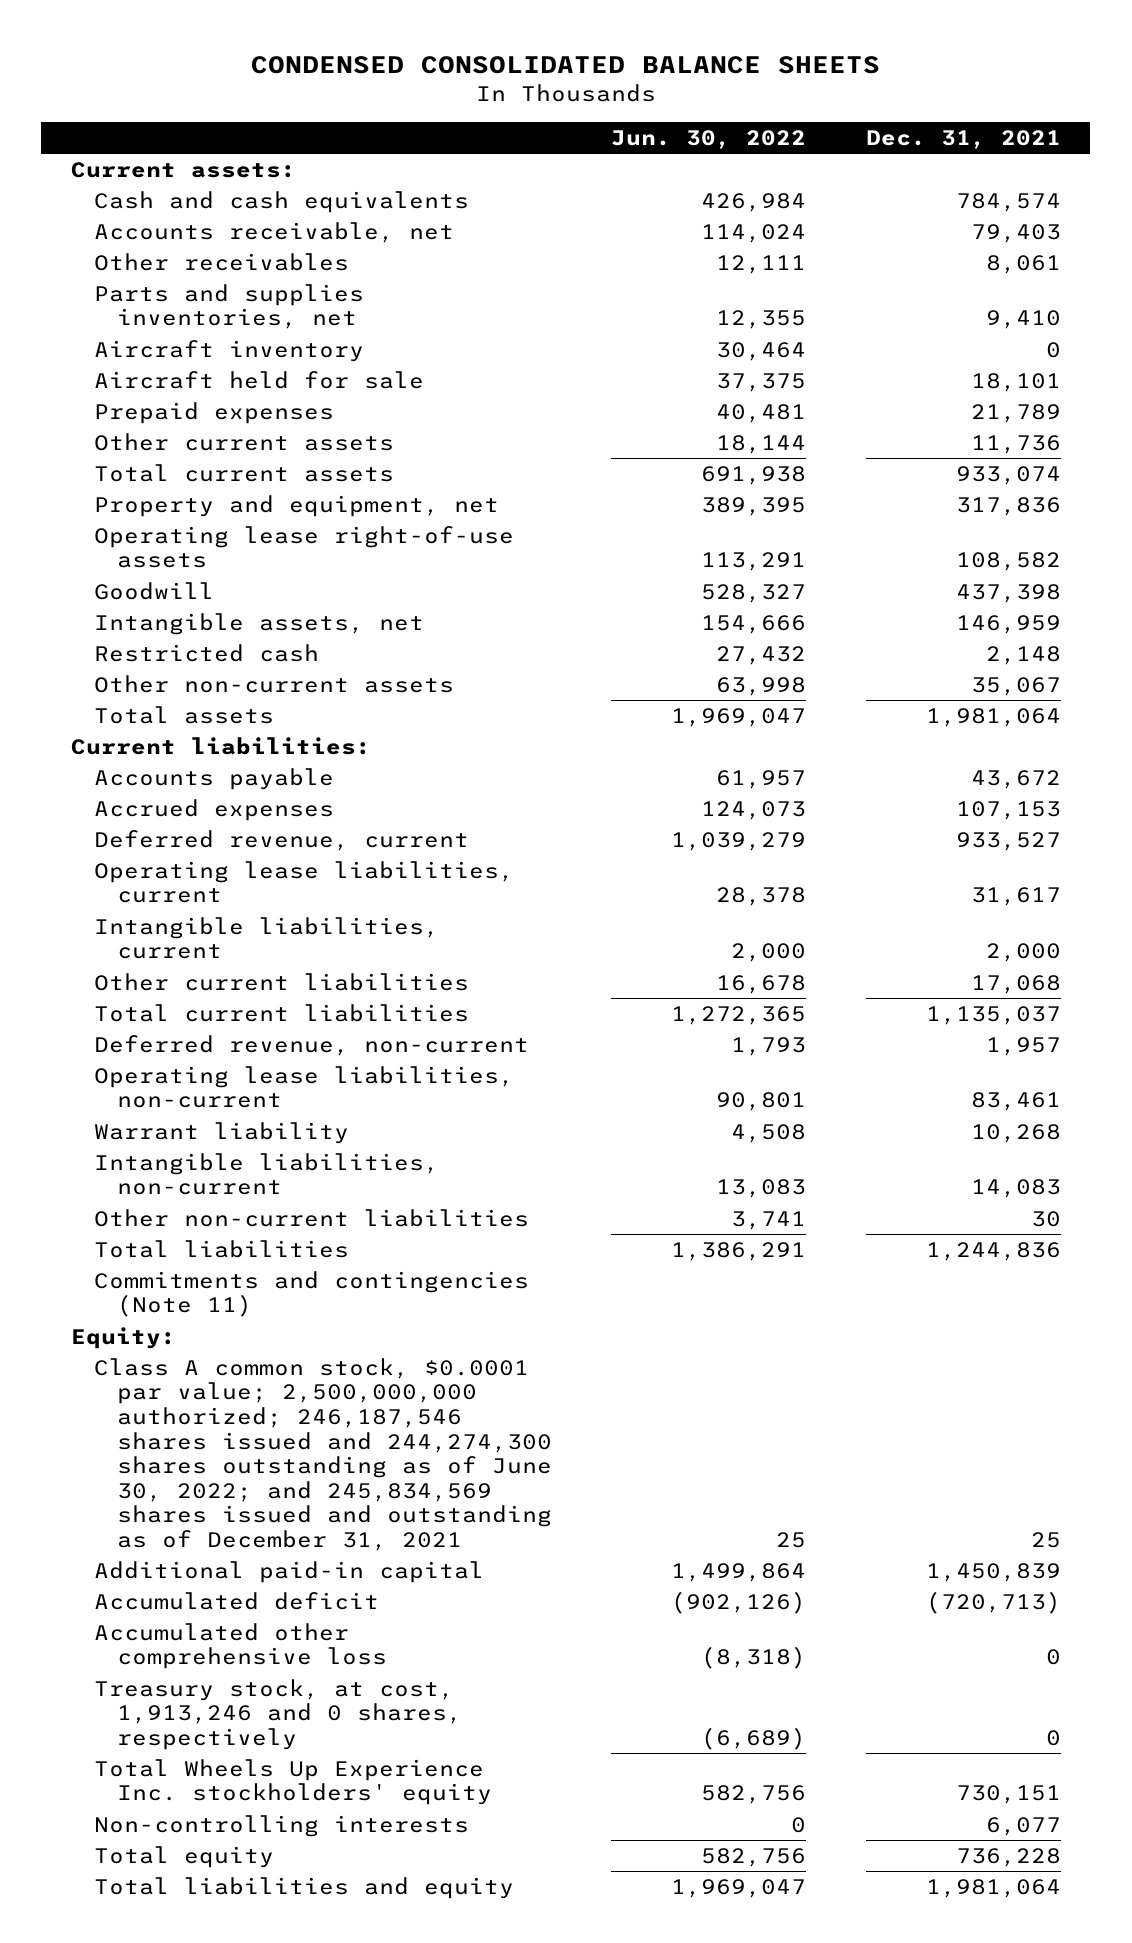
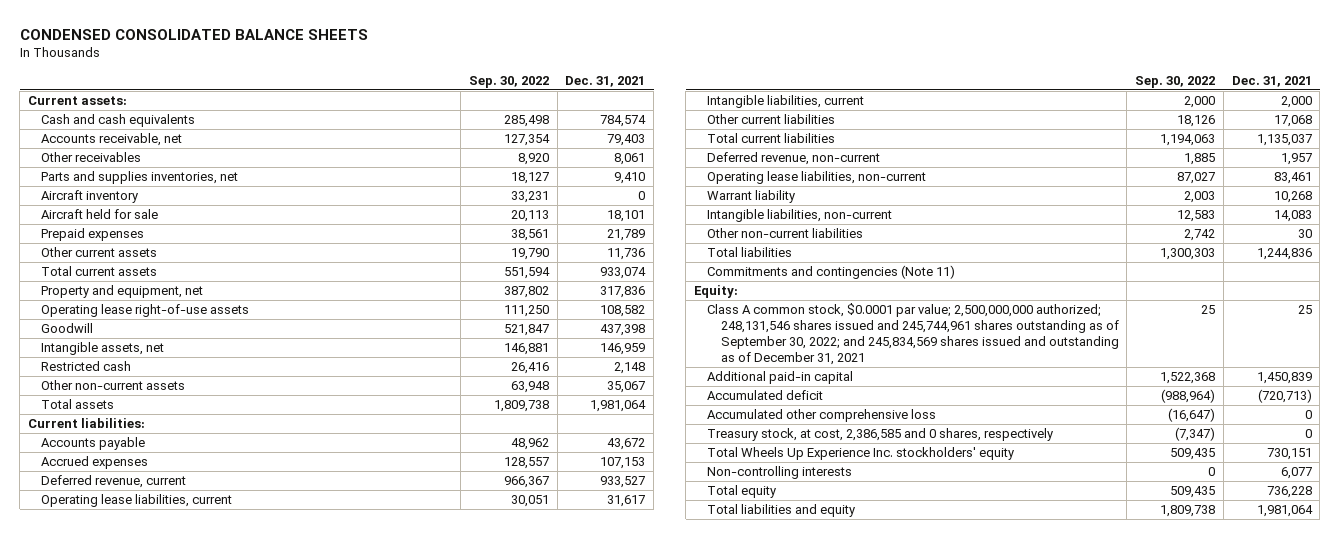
- | Jun. 30, 2022 | Dec. 31, 2021
+ | Sep. 30, 2022 | Dec. 31, 2021
- Class A common stock, $0.0001 par value; 2,500,000,000 authorized; 246,187,546 shares issued and 244,274,300 shares outstanding as of June 30, 2022; and 245,834,569 shares issued and outstanding as of December 31, 2021 | 25 | 25
+ Class A common stock, $0.0001 par value; 2,500,000,000 authorized; 248,131,546 shares issued and 245,744,961 shares outstanding as of September 30, 2022; and 245,834,569 shares issued and outstanding as of December 31, 2021 | 25 | 25
- Treasury stock, at cost, 1,913,246 and 0 shares, respectively | (6,689) | 0
+ Treasury stock, at cost, 2,386,585 and 0 shares, respectively | (7,347) | 0

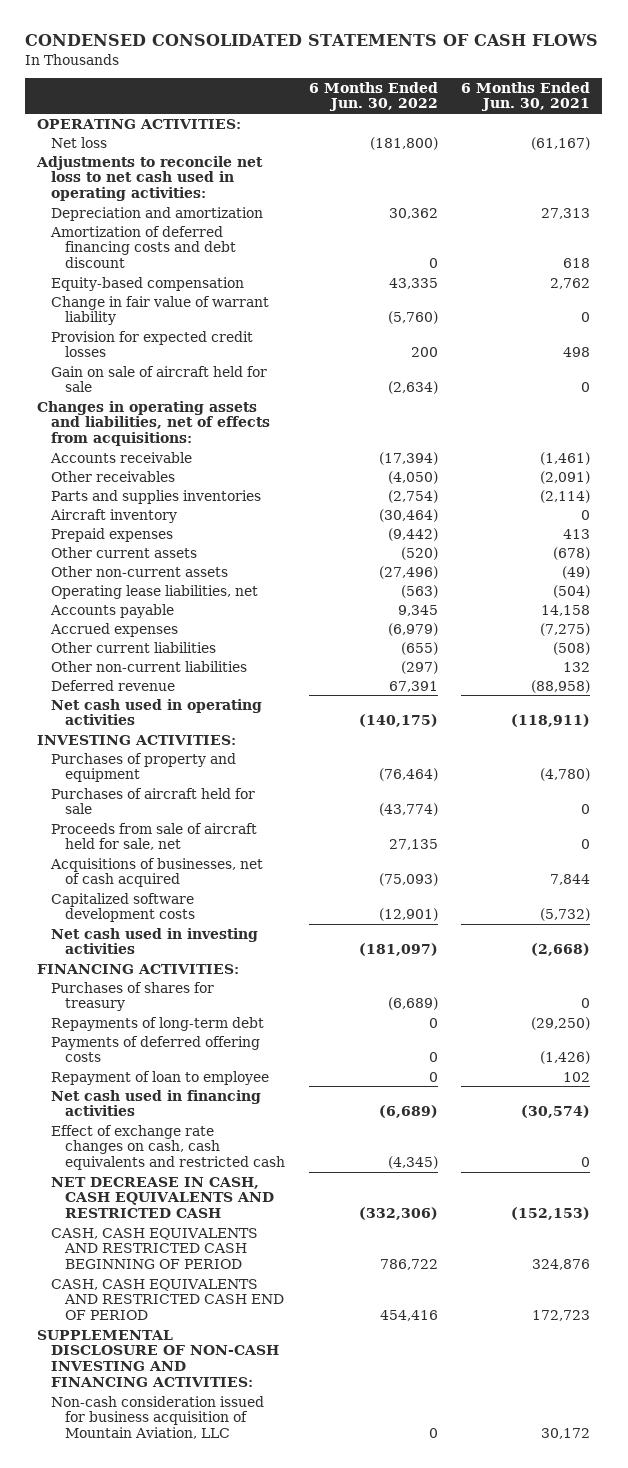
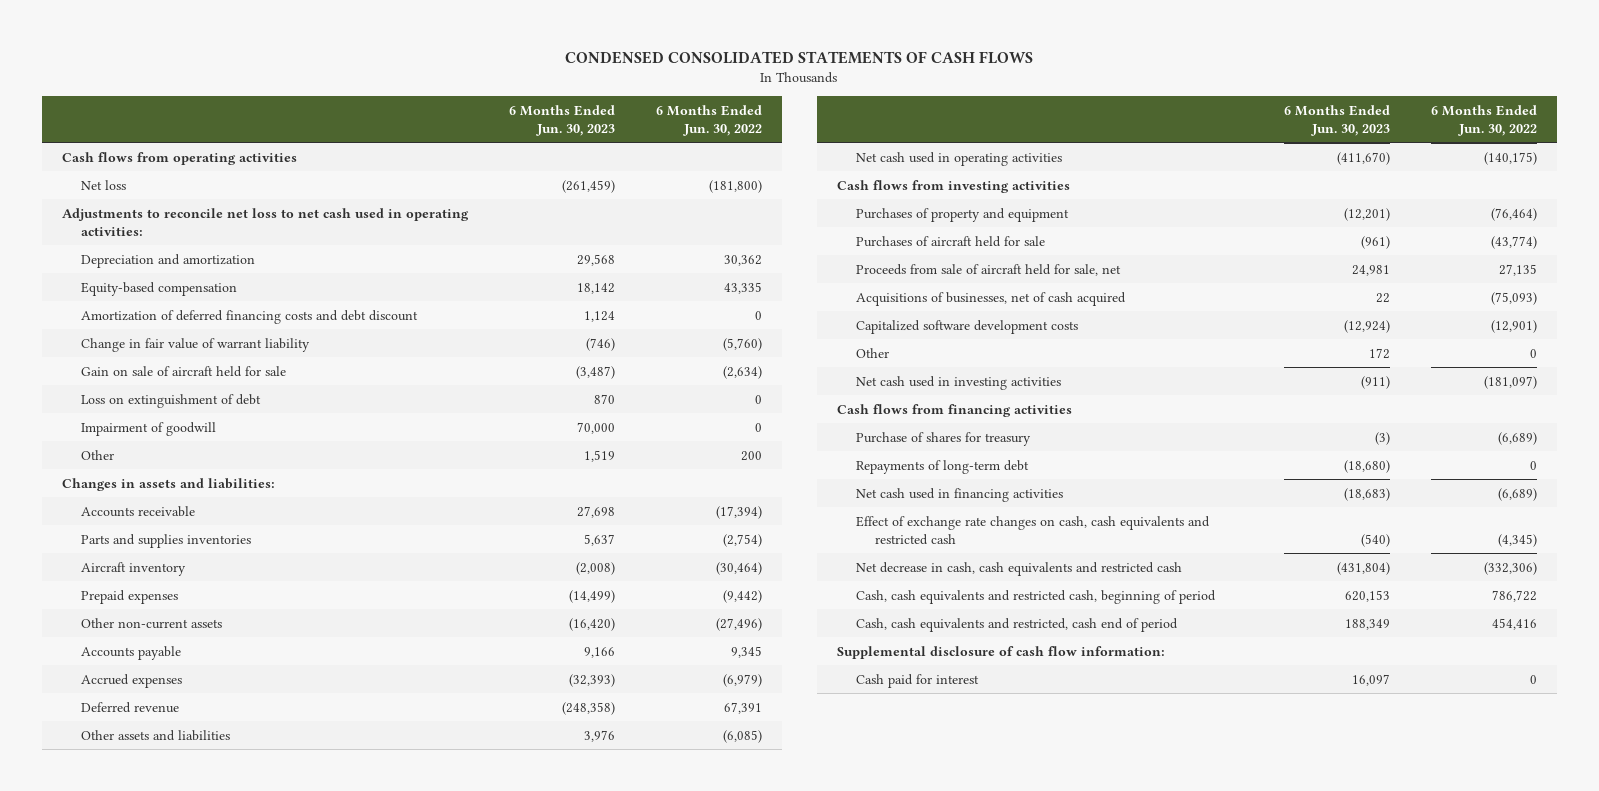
- | 6 Months Ended Jun. 30, 2022 | 6 Months Ended Jun. 30, 2021
+ | 6 Months Ended Jun. 30, 2023 | 6 Months Ended Jun. 30, 2022
- OPERATING ACTIVITIES:
+ Cash flows from operating activities
moved down: Amortization of deferred financing costs and debt discount | 1,124 | 0
- Provision for expected credit losses | 200 | 498
- Changes in operating assets and liabilities, net of effects from acquisitions:
+ Loss on extinguishment of debt | 870 | 0
+ Impairment of goodwill | 70,000 | 0
+ Other | 1,519 | 200
+ Changes in assets and liabilities:
- Other receivables | (4,050) | (2,091)
- Other current assets | (520) | (678)
- Operating lease liabilities, net | (563) | (504)
- Other current liabilities | (655) | (508)
- Other non-current liabilities | (297) | 132
+ Other assets and liabilities | 3,976 | (6,085)
- INVESTING ACTIVITIES:
+ Cash flows from investing activities
+ Other | 172 | 0
- FINANCING ACTIVITIES:
- Purchases of shares for treasury | (6,689) | 0
+ Cash flows from financing activities
+ Purchase of shares for treasury | (3) | (6,689)
- Payments of deferred offering costs | 0 | (1,426)
- Repayment of loan to employee | 0 | 102
- NET DECREASE IN CASH, CASH EQUIVALENTS AND RESTRICTED CASH | (332,306) | (152,153)
- CASH, CASH EQUIVALENTS AND RESTRICTED CASH BEGINNING OF PERIOD | 786,722 | 324,876
- CASH, CASH EQUIVALENTS AND RESTRICTED CASH END OF PERIOD | 454,416 | 172,723
- SUPPLEMENTAL DISCLOSURE OF NON-CASH INVESTING AND FINANCING ACTIVITIES:
- Non-cash consideration issued for business acquisition of Mountain Aviation, LLC | 0 | 30,172
+ Net decrease in cash, cash equivalents and restricted cash | (431,804) | (332,306)
+ Cash, cash equivalents and restricted cash, beginning of period | 620,153 | 786,722
+ Cash, cash equivalents and restricted, cash end of period | 188,349 | 454,416
+ Supplemental disclosure of cash flow information:
+ Cash paid for interest | 16,097 | 0

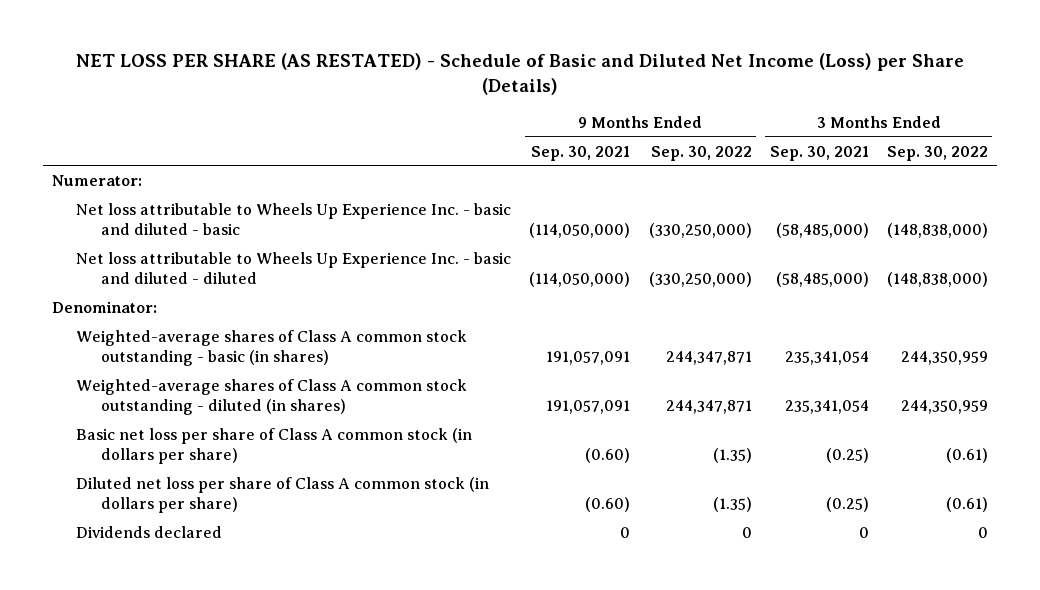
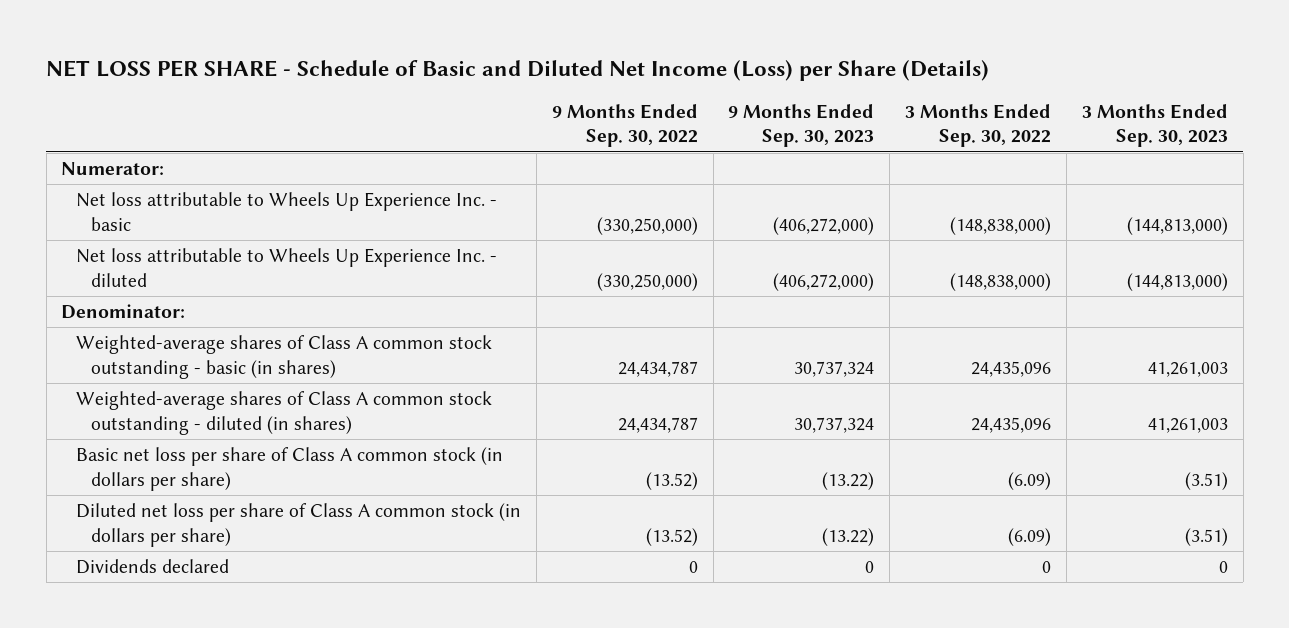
- NET LOSS PER SHARE (AS RESTATED) - Schedule of Basic and Diluted Net Income (Loss) per Share (Details)
+ NET LOSS PER SHARE - Schedule of Basic and Diluted Net Income (Loss) per Share (Details)
- | 9 Months Ended Sep. 30, 2021 | 9 Months Ended Sep. 30, 2022 | 3 Months Ended Sep. 30, 2021 | 3 Months Ended Sep. 30, 2022
+ | 9 Months Ended Sep. 30, 2022 | 9 Months Ended Sep. 30, 2023 | 3 Months Ended Sep. 30, 2022 | 3 Months Ended Sep. 30, 2023
- Net loss attributable to Wheels Up Experience Inc. - basic and diluted - basic | (114,050,000) | (330,250,000) | (58,485,000) | (148,838,000)
- Net loss attributable to Wheels Up Experience Inc. - basic and diluted - diluted | (114,050,000) | (330,250,000) | (58,485,000) | (148,838,000)
+ Net loss attributable to Wheels Up Experience Inc. - basic | (330,250,000) | (406,272,000) | (148,838,000) | (144,813,000)
+ Net loss attributable to Wheels Up Experience Inc. - diluted | (330,250,000) | (406,272,000) | (148,838,000) | (144,813,000)
- Weighted-average shares of Class A common stock outstanding - basic (in shares) | 191,057,091 | 244,347,871 | 235,341,054 | 244,350,959
- Weighted-average shares of Class A common stock outstanding - diluted (in shares) | 191,057,091 | 244,347,871 | 235,341,054 | 244,350,959
- Basic net loss per share of Class A common stock (in dollars per share) | (0.60) | (1.35) | (0.25) | (0.61)
- Diluted net loss per share of Class A common stock (in dollars per share) | (0.60) | (1.35) | (0.25) | (0.61)
+ Weighted-average shares of Class A common stock outstanding - basic (in shares) | 24,434,787 | 30,737,324 | 24,435,096 | 41,261,003
+ Weighted-average shares of Class A common stock outstanding - diluted (in shares) | 24,434,787 | 30,737,324 | 24,435,096 | 41,261,003
+ Basic net loss per share of Class A common stock (in dollars per share) | (13.52) | (13.22) | (6.09) | (3.51)
+ Diluted net loss per share of Class A common stock (in dollars per share) | (13.52) | (13.22) | (6.09) | (3.51)

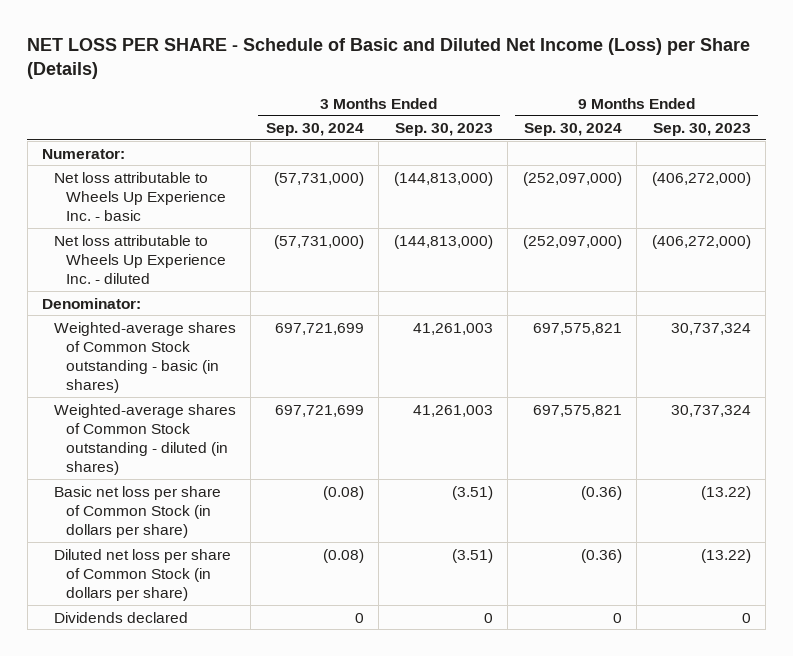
- | 9 Months Ended Sep. 30, 2022 | 9 Months Ended Sep. 30, 2023 | 3 Months Ended Sep. 30, 2022 | 3 Months Ended Sep. 30, 2023
+ | 3 Months Ended Sep. 30, 2024 | 3 Months Ended Sep. 30, 2023 | 9 Months Ended Sep. 30, 2024 | 9 Months Ended Sep. 30, 2023
- Weighted-average shares of Class A common stock outstanding - basic (in shares) | 24,434,787 | 30,737,324 | 24,435,096 | 41,261,003
- Weighted-average shares of Class A common stock outstanding - diluted (in shares) | 24,434,787 | 30,737,324 | 24,435,096 | 41,261,003
- Basic net loss per share of Class A common stock (in dollars per share) | (13.52) | (13.22) | (6.09) | (3.51)
- Diluted net loss per share of Class A common stock (in dollars per share) | (13.52) | (13.22) | (6.09) | (3.51)
+ Weighted-average shares of Common Stock outstanding - basic (in shares) | 697,721,699 | 41,261,003 | 697,575,821 | 30,737,324
+ Weighted-average shares of Common Stock outstanding - diluted (in shares) | 697,721,699 | 41,261,003 | 697,575,821 | 30,737,324
+ Basic net loss per share of Common Stock (in dollars per share) | (0.08) | (3.51) | (0.36) | (13.22)
+ Diluted net loss per share of Common Stock (in dollars per share) | (0.08) | (3.51) | (0.36) | (13.22)

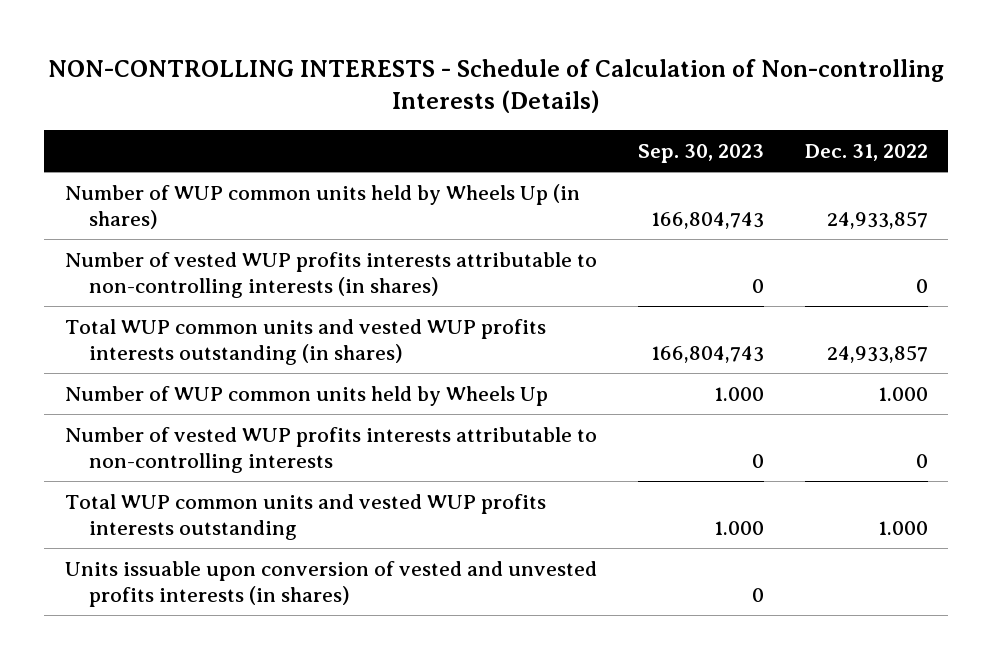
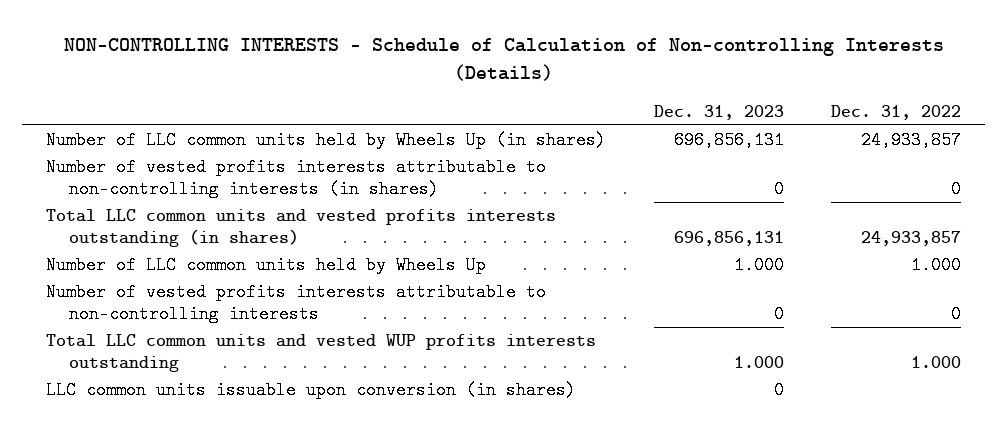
- | Sep. 30, 2023 | Dec. 31, 2022
+ | Dec. 31, 2023 | Dec. 31, 2022
- Number of WUP common units held by Wheels Up (in shares) | 166,804,743 | 24,933,857
- Number of vested WUP profits interests attributable to non-controlling interests (in shares) | 0 | 0
- Total WUP common units and vested WUP profits interests outstanding (in shares) | 166,804,743 | 24,933,857
- Number of WUP common units held by Wheels Up | 1.000 | 1.000
- Number of vested WUP profits interests attributable to non-controlling interests | 0 | 0
- Total WUP common units and vested WUP profits interests outstanding | 1.000 | 1.000
- Units issuable upon conversion of vested and unvested profits interests (in shares) | 0 |
+ Number of LLC common units held by Wheels Up (in shares) | 696,856,131 | 24,933,857
+ Number of vested profits interests attributable to non-controlling interests (in shares) | 0 | 0
+ Total LLC common units and vested profits interests outstanding (in shares) | 696,856,131 | 24,933,857
+ Number of LLC common units held by Wheels Up | 1.000 | 1.000
+ Number of vested profits interests attributable to non-controlling interests | 0 | 0
+ Total LLC common units and vested WUP profits interests outstanding | 1.000 | 1.000
+ LLC common units issuable upon conversion (in shares) | 0 |

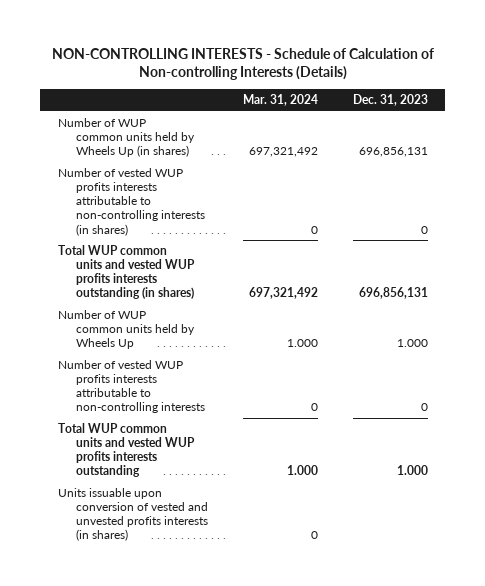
- | Dec. 31, 2023 | Dec. 31, 2022
+ | Mar. 31, 2024 | Dec. 31, 2023
- Number of LLC common units held by Wheels Up (in shares) | 696,856,131 | 24,933,857
- Number of vested profits interests attributable to non-controlling interests (in shares) | 0 | 0
- Total LLC common units and vested profits interests outstanding (in shares) | 696,856,131 | 24,933,857
- Number of LLC common units held by Wheels Up | 1.000 | 1.000
- Number of vested profits interests attributable to non-controlling interests | 0 | 0
- Total LLC common units and vested WUP profits interests outstanding | 1.000 | 1.000
- LLC common units issuable upon conversion (in shares) | 0 |
+ Number of WUP common units held by Wheels Up (in shares) | 697,321,492 | 696,856,131
+ Number of vested WUP profits interests attributable to non-controlling interests (in shares) | 0 | 0
+ Total WUP common units and vested WUP profits interests outstanding (in shares) | 697,321,492 | 696,856,131
+ Number of WUP common units held by Wheels Up | 1.000 | 1.000
+ Number of vested WUP profits interests attributable to non-controlling interests | 0 | 0
+ Total WUP common units and vested WUP profits interests outstanding | 1.000 | 1.000
+ Units issuable upon conversion of vested and unvested profits interests (in shares) | 0 |

